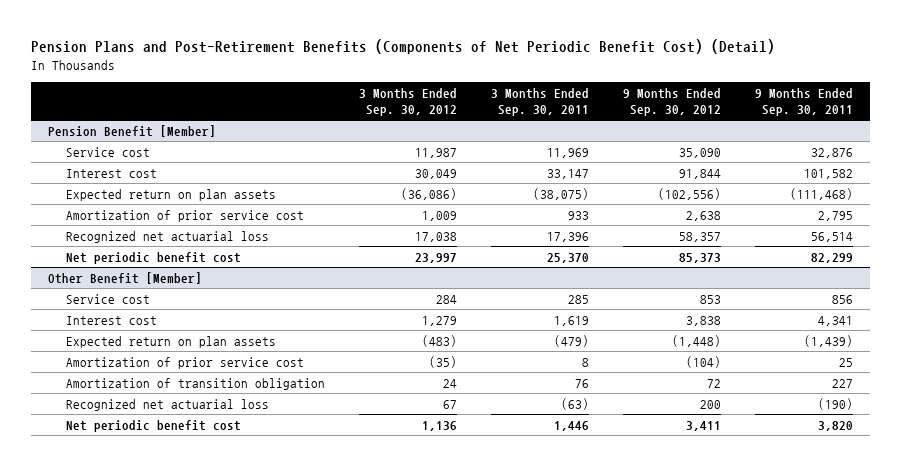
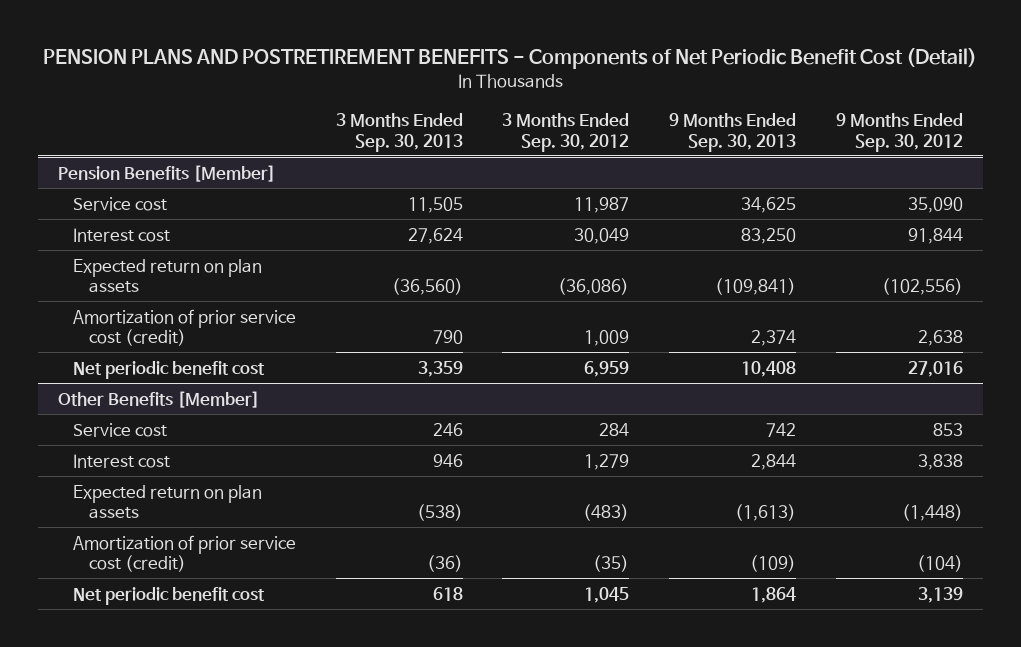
- Pension Plans and Post-Retirement Benefits (Components of Net Periodic Benefit Cost) (Detail)
+ PENSION PLANS AND POSTRETIREMENT BENEFITS - Components of Net Periodic Benefit Cost (Detail)
- | 3 Months Ended Sep. 30, 2012 | 3 Months Ended Sep. 30, 2011 | 9 Months Ended Sep. 30, 2012 | 9 Months Ended Sep. 30, 2011
+ | 3 Months Ended Sep. 30, 2013 | 3 Months Ended Sep. 30, 2012 | 9 Months Ended Sep. 30, 2013 | 9 Months Ended Sep. 30, 2012
- Pension Benefit [Member]
+ Pension Benefits [Member]
- Amortization of prior service cost | 1,009 | 933 | 2,638 | 2,795
- Recognized net actuarial loss | 17,038 | 17,396 | 58,357 | 56,514
- Net periodic benefit cost | 23,997 | 25,370 | 85,373 | 82,299
- Other Benefit [Member]
+ Amortization of prior service cost (credit) | 790 | 1,009 | 2,374 | 2,638
+ Net periodic benefit cost | 3,359 | 6,959 | 10,408 | 27,016
+ Other Benefits [Member]
- Amortization of prior service cost | (35) | 8 | (104) | 25
- Amortization of transition obligation | 24 | 76 | 72 | 227
- Recognized net actuarial loss | 67 | (63) | 200 | (190)
- Net periodic benefit cost | 1,136 | 1,446 | 3,411 | 3,820
+ Amortization of prior service cost (credit) | (36) | (35) | (109) | (104)
+ Net periodic benefit cost | 618 | 1,045 | 1,864 | 3,139

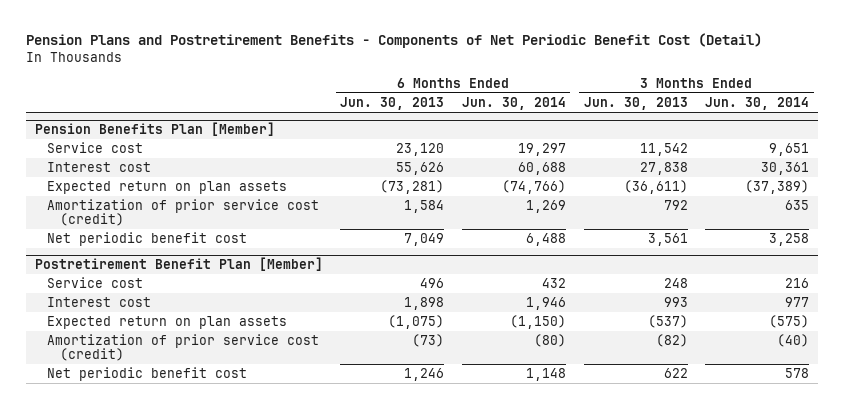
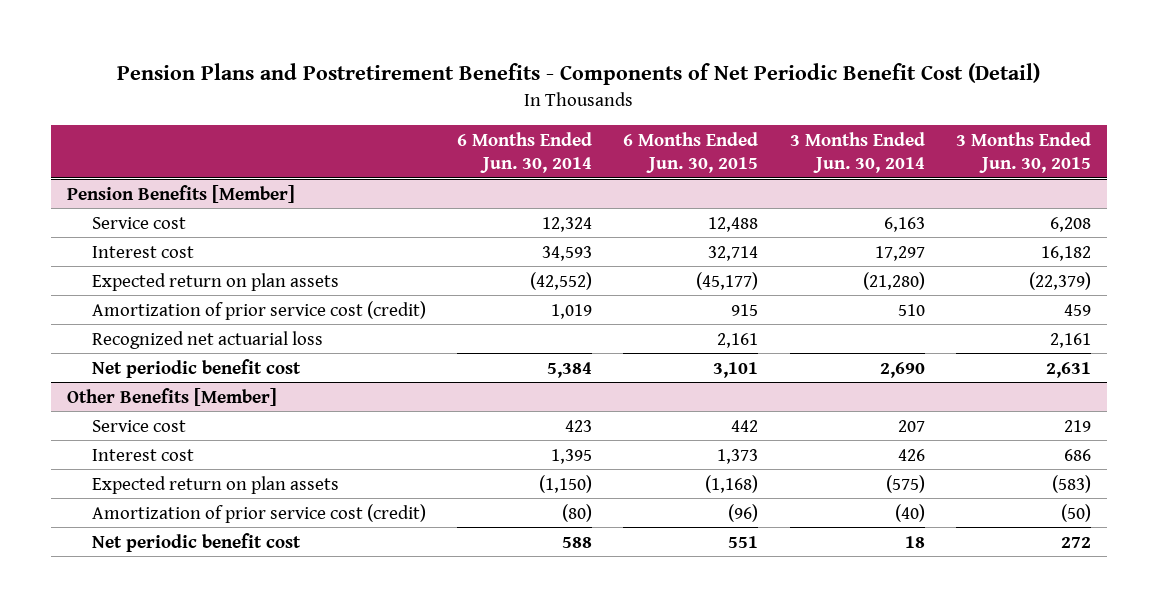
- | 6 Months Ended Jun. 30, 2013 | 6 Months Ended Jun. 30, 2014 | 3 Months Ended Jun. 30, 2013 | 3 Months Ended Jun. 30, 2014
+ | 6 Months Ended Jun. 30, 2014 | 6 Months Ended Jun. 30, 2015 | 3 Months Ended Jun. 30, 2014 | 3 Months Ended Jun. 30, 2015
- Pension Benefits Plan [Member]
- Service cost | 23,120 | 19,297 | 11,542 | 9,651
- Interest cost | 55,626 | 60,688 | 27,838 | 30,361
- Expected return on plan assets | (73,281) | (74,766) | (36,611) | (37,389)
- Amortization of prior service cost (credit) | 1,584 | 1,269 | 792 | 635
- Net periodic benefit cost | 7,049 | 6,488 | 3,561 | 3,258
- Postretirement Benefit Plan [Member]
- Service cost | 496 | 432 | 248 | 216
- Interest cost | 1,898 | 1,946 | 993 | 977
+ Pension Benefits [Member]
+ Service cost | 12,324 | 12,488 | 6,163 | 6,208
+ Interest cost | 34,593 | 32,714 | 17,297 | 16,182
+ Expected return on plan assets | (42,552) | (45,177) | (21,280) | (22,379)
+ Amortization of prior service cost (credit) | 1,019 | 915 | 510 | 459
+ Recognized net actuarial loss | | 2,161 | | 2,161
+ Net periodic benefit cost | 5,384 | 3,101 | 2,690 | 2,631
+ Other Benefits [Member]
+ Service cost | 423 | 442 | 207 | 219
+ Interest cost | 1,395 | 1,373 | 426 | 686
- Net periodic benefit cost | 1,246 | 1,148 | 622 | 578
+ Net periodic benefit cost | 588 | 551 | 18 | 272

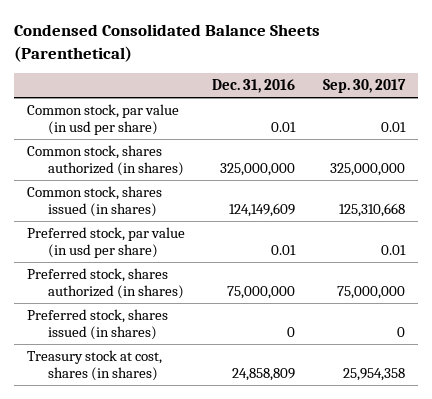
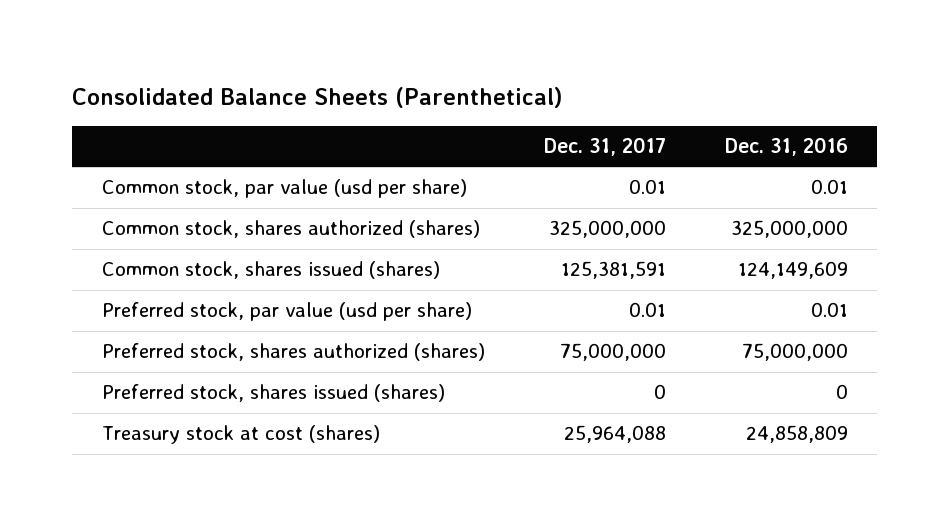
- Condensed Consolidated Balance Sheets (Parenthetical)
+ Consolidated Balance Sheets (Parenthetical)
- | Dec. 31, 2016 | Sep. 30, 2017
+ | Dec. 31, 2017 | Dec. 31, 2016
- Common stock, par value (in usd per share) | 0.01 | 0.01
- Common stock, shares authorized (in shares) | 325,000,000 | 325,000,000
- Common stock, shares issued (in shares) | 124,149,609 | 125,310,668
- Preferred stock, par value (in usd per share) | 0.01 | 0.01
- Preferred stock, shares authorized (in shares) | 75,000,000 | 75,000,000
- Preferred stock, shares issued (in shares) | 0 | 0
- Treasury stock at cost, shares (in shares) | 24,858,809 | 25,954,358
+ Common stock, par value (usd per share) | 0.01 | 0.01
+ Common stock, shares authorized (shares) | 325,000,000 | 325,000,000
+ Common stock, shares issued (shares) | 125,381,591 | 124,149,609
+ Preferred stock, par value (usd per share) | 0.01 | 0.01
+ Preferred stock, shares authorized (shares) | 75,000,000 | 75,000,000
+ Preferred stock, shares issued (shares) | 0 | 0
+ Treasury stock at cost (shares) | 25,964,088 | 24,858,809

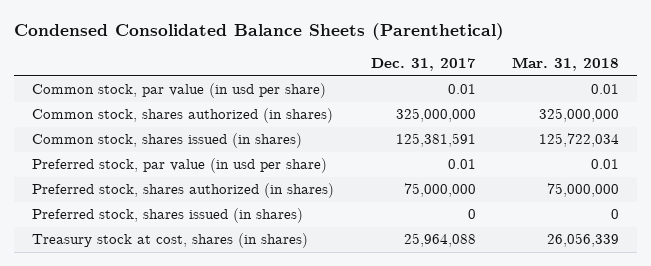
- Consolidated Balance Sheets (Parenthetical)
+ Condensed Consolidated Balance Sheets (Parenthetical)
- | Dec. 31, 2017 | Dec. 31, 2016
+ | Dec. 31, 2017 | Mar. 31, 2018
- Common stock, par value (usd per share) | 0.01 | 0.01
- Common stock, shares authorized (shares) | 325,000,000 | 325,000,000
- Common stock, shares issued (shares) | 125,381,591 | 124,149,609
- Preferred stock, par value (usd per share) | 0.01 | 0.01
- Preferred stock, shares authorized (shares) | 75,000,000 | 75,000,000
- Preferred stock, shares issued (shares) | 0 | 0
- Treasury stock at cost (shares) | 25,964,088 | 24,858,809
+ Common stock, par value (in usd per share) | 0.01 | 0.01
+ Common stock, shares authorized (in shares) | 325,000,000 | 325,000,000
+ Common stock, shares issued (in shares) | 125,381,591 | 125,722,034
+ Preferred stock, par value (in usd per share) | 0.01 | 0.01
+ Preferred stock, shares authorized (in shares) | 75,000,000 | 75,000,000
+ Preferred stock, shares issued (in shares) | 0 | 0
+ Treasury stock at cost, shares (in shares) | 25,964,088 | 26,056,339

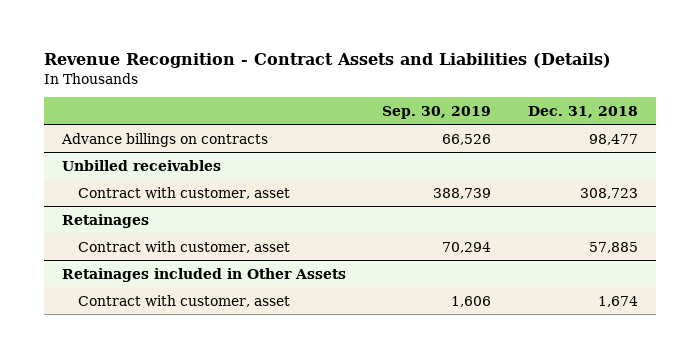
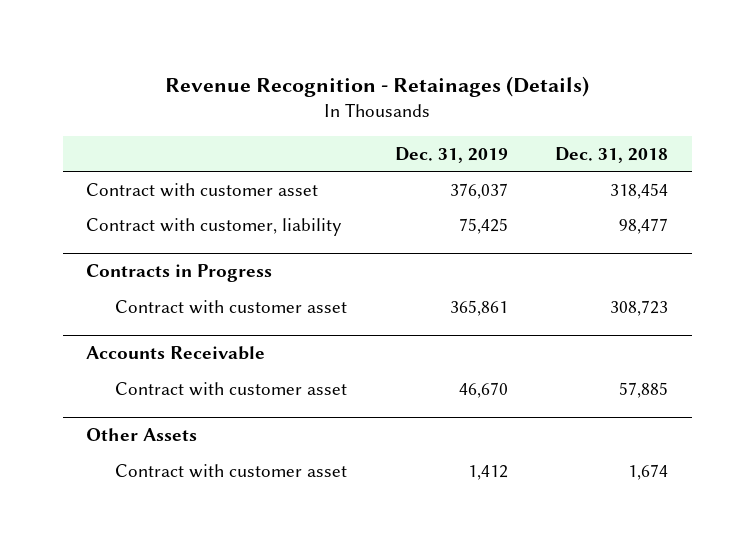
- Revenue Recognition - Contract Assets and Liabilities (Details)
+ Revenue Recognition - Retainages (Details)
- | Sep. 30, 2019 | Dec. 31, 2018
+ | Dec. 31, 2019 | Dec. 31, 2018
- Advance billings on contracts | 66,526 | 98,477
- Unbilled receivables
- Contract with customer, asset | 388,739 | 308,723
- Retainages
- Contract with customer, asset | 70,294 | 57,885
- Retainages included in Other Assets
- Contract with customer, asset | 1,606 | 1,674
+ Contract with customer asset | 376,037 | 318,454
+ Contract with customer, liability | 75,425 | 98,477
+ Contracts in Progress
+ Contract with customer asset | 365,861 | 308,723
+ Accounts Receivable
+ Contract with customer asset | 46,670 | 57,885
+ Other Assets
+ Contract with customer asset | 1,412 | 1,674

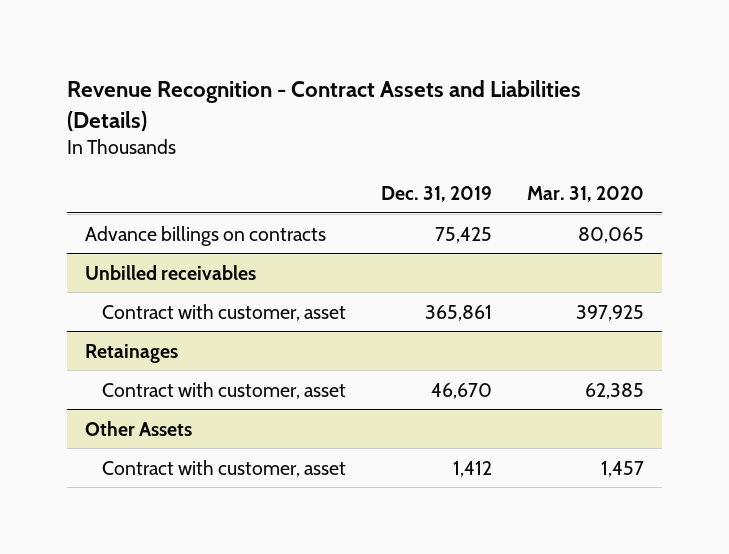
- Revenue Recognition - Retainages (Details)
+ Revenue Recognition - Contract Assets and Liabilities (Details)
- | Dec. 31, 2019 | Dec. 31, 2018
+ | Dec. 31, 2019 | Mar. 31, 2020
- Contract with customer asset | 376,037 | 318,454
- Contract with customer, liability | 75,425 | 98,477
- Contracts in Progress
- Contract with customer asset | 365,861 | 308,723
- Accounts Receivable
- Contract with customer asset | 46,670 | 57,885
+ Advance billings on contracts | 75,425 | 80,065
+ Unbilled receivables
+ Contract with customer, asset | 365,861 | 397,925
+ Retainages
+ Contract with customer, asset | 46,670 | 62,385
@ Other Assets
- Contract with customer asset | 1,412 | 1,674
+ Contract with customer, asset | 1,412 | 1,457

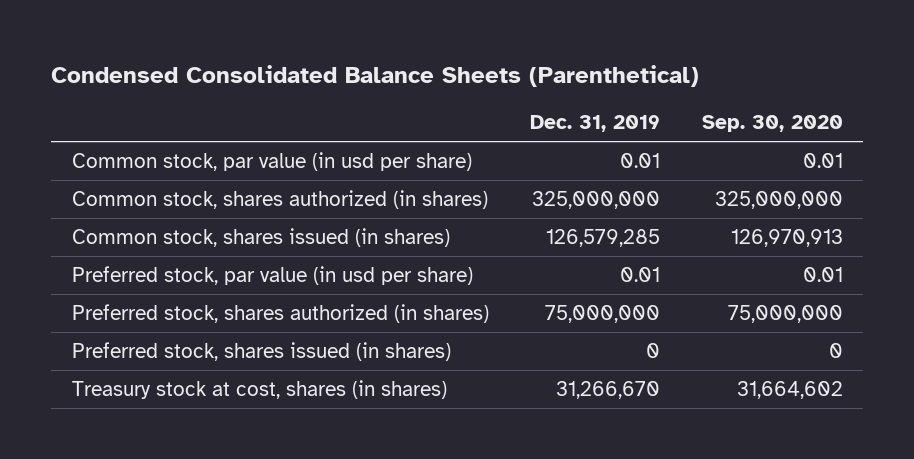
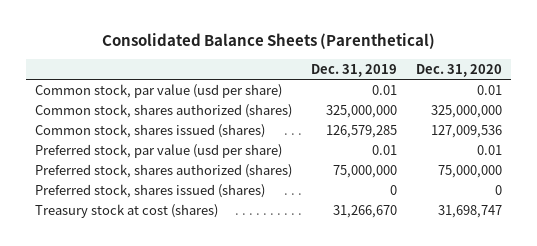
- Condensed Consolidated Balance Sheets (Parenthetical)
+ Consolidated Balance Sheets (Parenthetical)
- | Dec. 31, 2019 | Sep. 30, 2020
+ | Dec. 31, 2019 | Dec. 31, 2020
- Common stock, par value (in usd per share) | 0.01 | 0.01
- Common stock, shares authorized (in shares) | 325,000,000 | 325,000,000
- Common stock, shares issued (in shares) | 126,579,285 | 126,970,913
- Preferred stock, par value (in usd per share) | 0.01 | 0.01
- Preferred stock, shares authorized (in shares) | 75,000,000 | 75,000,000
- Preferred stock, shares issued (in shares) | 0 | 0
- Treasury stock at cost, shares (in shares) | 31,266,670 | 31,664,602
+ Common stock, par value (usd per share) | 0.01 | 0.01
+ Common stock, shares authorized (shares) | 325,000,000 | 325,000,000
+ Common stock, shares issued (shares) | 126,579,285 | 127,009,536
+ Preferred stock, par value (usd per share) | 0.01 | 0.01
+ Preferred stock, shares authorized (shares) | 75,000,000 | 75,000,000
+ Preferred stock, shares issued (shares) | 0 | 0
+ Treasury stock at cost (shares) | 31,266,670 | 31,698,747

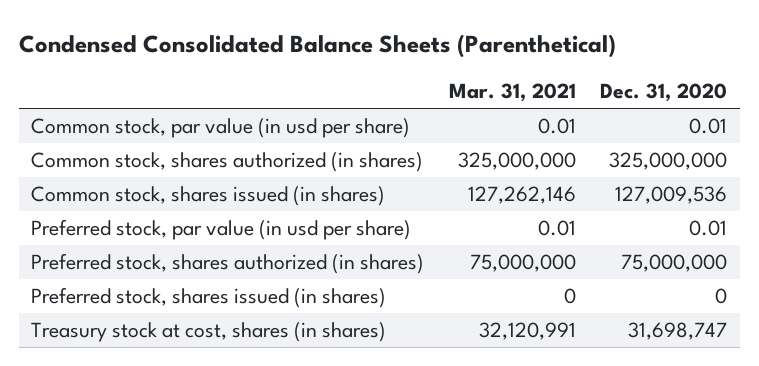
- Consolidated Balance Sheets (Parenthetical)
+ Condensed Consolidated Balance Sheets (Parenthetical)
- | Dec. 31, 2019 | Dec. 31, 2020
+ | Mar. 31, 2021 | Dec. 31, 2020
- Common stock, par value (usd per share) | 0.01 | 0.01
- Common stock, shares authorized (shares) | 325,000,000 | 325,000,000
- Common stock, shares issued (shares) | 126,579,285 | 127,009,536
- Preferred stock, par value (usd per share) | 0.01 | 0.01
- Preferred stock, shares authorized (shares) | 75,000,000 | 75,000,000
- Preferred stock, shares issued (shares) | 0 | 0
- Treasury stock at cost (shares) | 31,266,670 | 31,698,747
+ Common stock, par value (in usd per share) | 0.01 | 0.01
+ Common stock, shares authorized (in shares) | 325,000,000 | 325,000,000
+ Common stock, shares issued (in shares) | 127,262,146 | 127,009,536
+ Preferred stock, par value (in usd per share) | 0.01 | 0.01
+ Preferred stock, shares authorized (in shares) | 75,000,000 | 75,000,000
+ Preferred stock, shares issued (in shares) | 0 | 0
+ Treasury stock at cost, shares (in shares) | 32,120,991 | 31,698,747

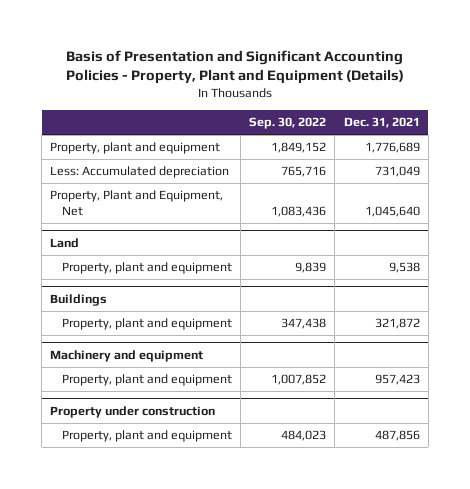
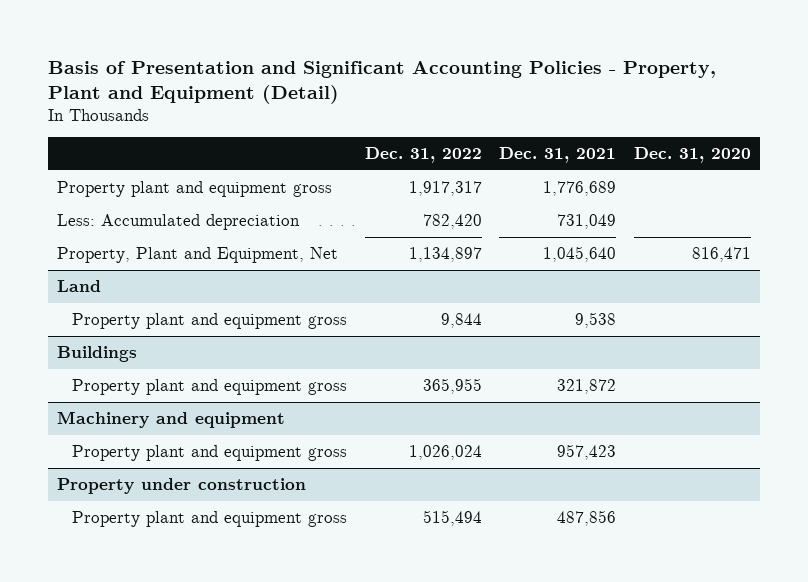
- Basis of Presentation and Significant Accounting Policies - Property, Plant and Equipment (Details)
+ Basis of Presentation and Significant Accounting Policies - Property, Plant and Equipment (Detail)
- | Sep. 30, 2022 | Dec. 31, 2021
+ | Dec. 31, 2022 | Dec. 31, 2021 | Dec. 31, 2020
- Property, plant and equipment | 1,849,152 | 1,776,689
+ Property plant and equipment gross | 1,917,317 | 1,776,689 |
@ Land
- Property, plant and equipment | 9,839 | 9,538
+ Property plant and equipment gross | 9,844 | 9,538 |
@ Buildings
- Property, plant and equipment | 347,438 | 321,872
+ Property plant and equipment gross | 365,955 | 321,872 |
@ Machinery and equipment
- Property, plant and equipment | 1,007,852 | 957,423
+ Property plant and equipment gross | 1,026,024 | 957,423 |
@ Property under construction
- Property, plant and equipment | 484,023 | 487,856
+ Property plant and equipment gross | 515,494 | 487,856 |

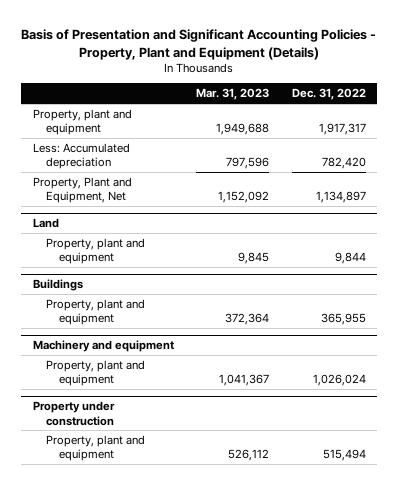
- Basis of Presentation and Significant Accounting Policies - Property, Plant and Equipment (Detail)
+ Basis of Presentation and Significant Accounting Policies - Property, Plant and Equipment (Details)
- | Dec. 31, 2022 | Dec. 31, 2021 | Dec. 31, 2020
+ | Mar. 31, 2023 | Dec. 31, 2022
- Property plant and equipment gross | 1,917,317 | 1,776,689 |
+ Property, plant and equipment | 1,949,688 | 1,917,317
@ Land
- Property plant and equipment gross | 9,844 | 9,538 |
+ Property, plant and equipment | 9,845 | 9,844
@ Buildings
- Property plant and equipment gross | 365,955 | 321,872 |
+ Property, plant and equipment | 372,364 | 365,955
@ Machinery and equipment
- Property plant and equipment gross | 1,026,024 | 957,423 |
+ Property, plant and equipment | 1,041,367 | 1,026,024
@ Property under construction
- Property plant and equipment gross | 515,494 | 487,856 |
+ Property, plant and equipment | 526,112 | 515,494

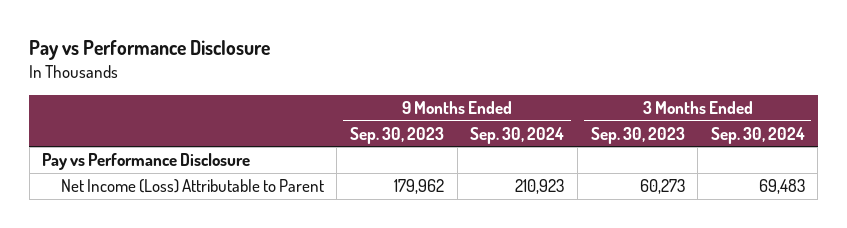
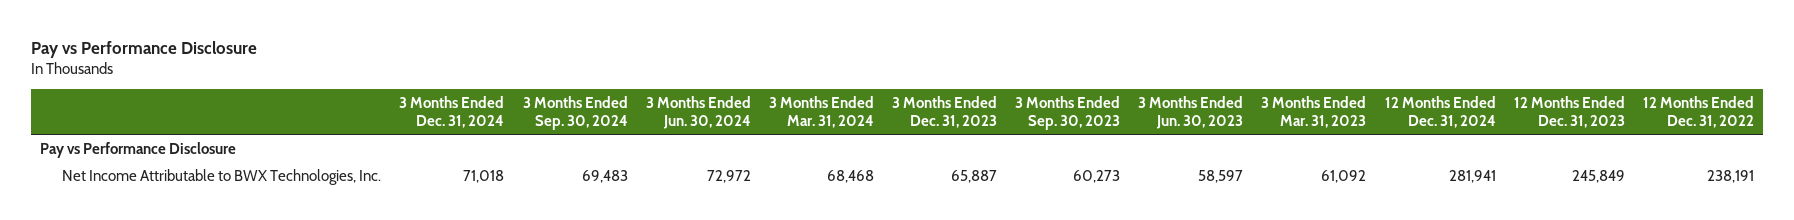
- | 9 Months Ended Sep. 30, 2023 | 9 Months Ended Sep. 30, 2024 | 3 Months Ended Sep. 30, 2023 | 3 Months Ended Sep. 30, 2024
+ | 3 Months Ended Dec. 31, 2024 | 3 Months Ended Sep. 30, 2024 | 3 Months Ended Jun. 30, 2024 | 3 Months Ended Mar. 31, 2024 | 3 Months Ended Dec. 31, 2023 | 3 Months Ended Sep. 30, 2023 | 3 Months Ended Jun. 30, 2023 | 3 Months Ended Mar. 31, 2023 | 12 Months Ended Dec. 31, 2024 | 12 Months Ended Dec. 31, 2023 | 12 Months Ended Dec. 31, 2022
- Net Income (Loss) Attributable to Parent | 179,962 | 210,923 | 60,273 | 69,483
+ Net Income Attributable to BWX Technologies, Inc. | 71,018 | 69,483 | 72,972 | 68,468 | 65,887 | 60,273 | 58,597 | 61,092 | 281,941 | 245,849 | 238,191

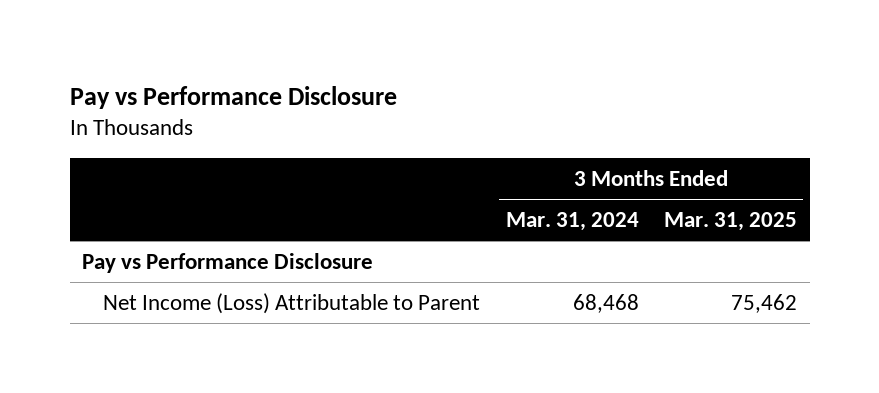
- | 3 Months Ended Dec. 31, 2024 | 3 Months Ended Sep. 30, 2024 | 3 Months Ended Jun. 30, 2024 | 3 Months Ended Mar. 31, 2024 | 3 Months Ended Dec. 31, 2023 | 3 Months Ended Sep. 30, 2023 | 3 Months Ended Jun. 30, 2023 | 3 Months Ended Mar. 31, 2023 | 12 Months Ended Dec. 31, 2024 | 12 Months Ended Dec. 31, 2023 | 12 Months Ended Dec. 31, 2022
+ | 3 Months Ended Mar. 31, 2024 | 3 Months Ended Mar. 31, 2025
- Net Income Attributable to BWX Technologies, Inc. | 71,018 | 69,483 | 72,972 | 68,468 | 65,887 | 60,273 | 58,597 | 61,092 | 281,941 | 245,849 | 238,191
+ Net Income (Loss) Attributable to Parent | 68,468 | 75,462

